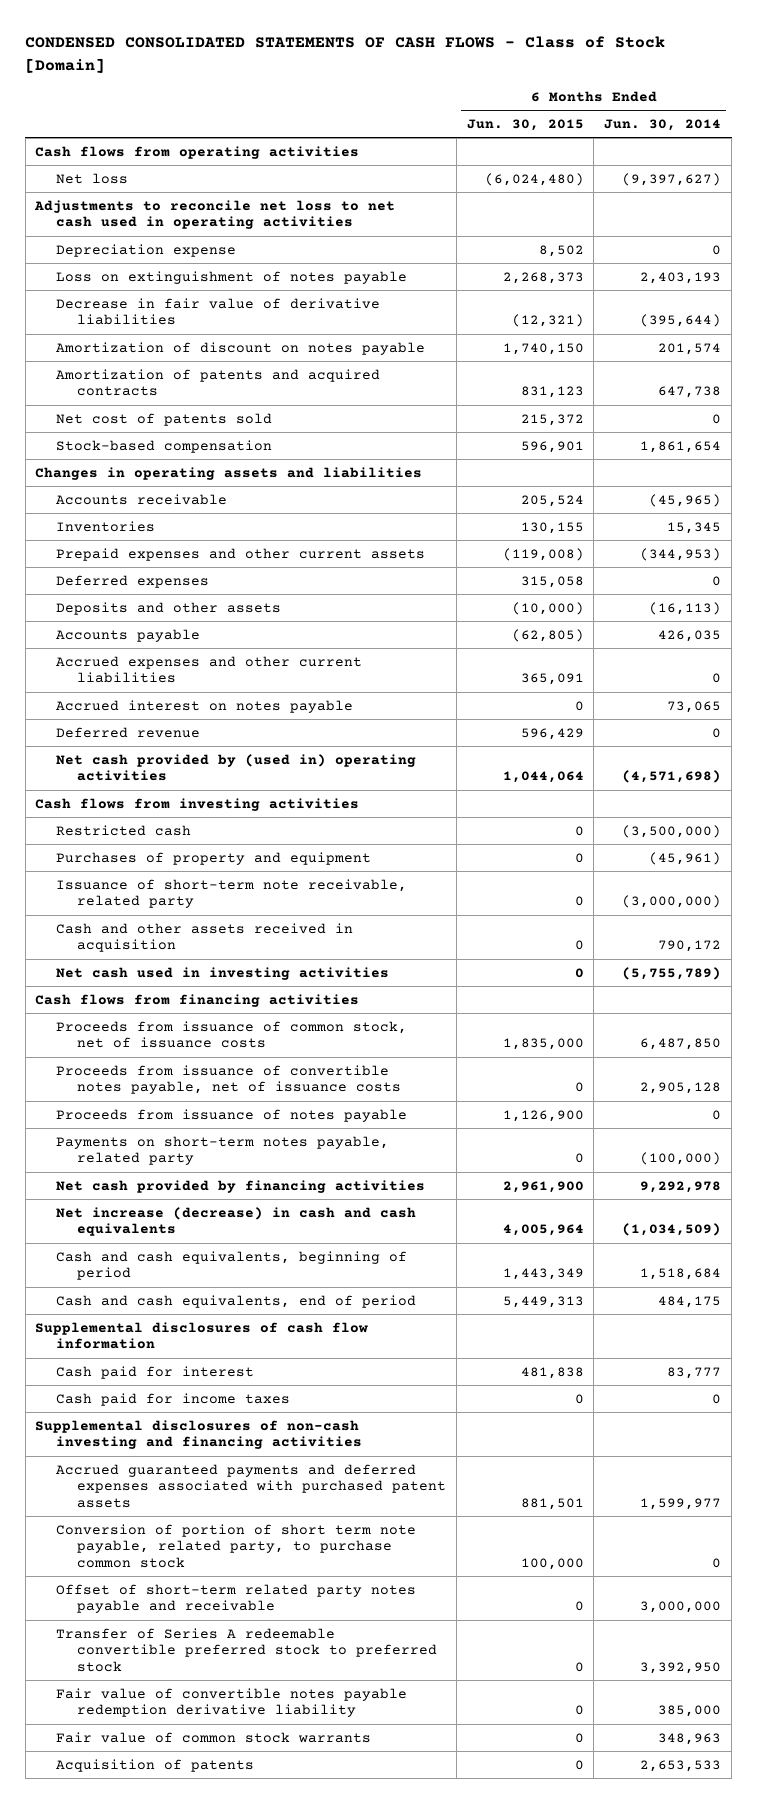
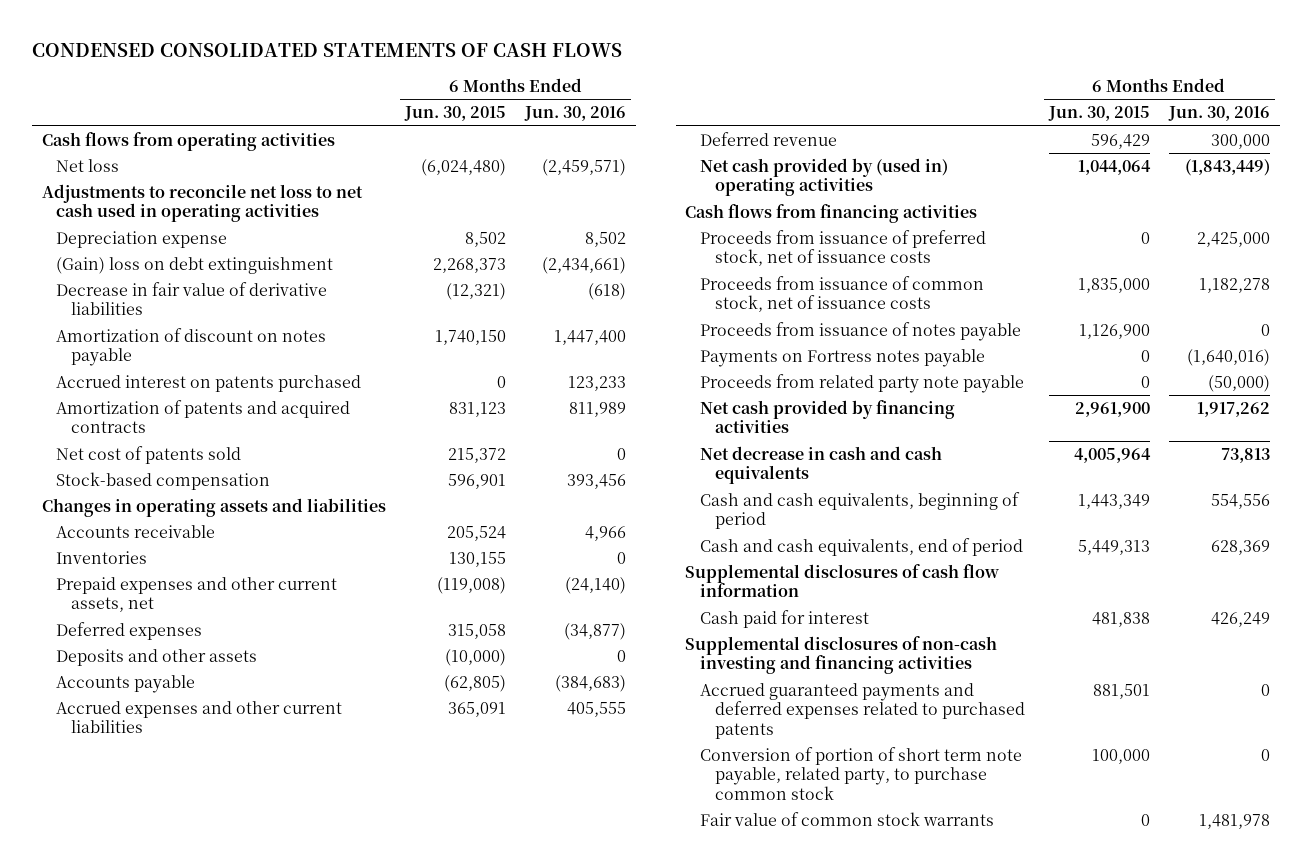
- CONDENSED CONSOLIDATED STATEMENTS OF CASH FLOWS - Class of Stock [Domain]
+ CONDENSED CONSOLIDATED STATEMENTS OF CASH FLOWS
- | 6 Months Ended Jun. 30, 2015 | 6 Months Ended Jun. 30, 2014
+ | 6 Months Ended Jun. 30, 2015 | 6 Months Ended Jun. 30, 2016
- Loss on extinguishment of notes payable | 2,268,373 | 2,403,193
+ (Gain) loss on debt extinguishment | 2,268,373 | (2,434,661)
+ Accrued interest on patents purchased | 0 | 123,233
- Prepaid expenses and other current assets | (119,008) | (344,953)
+ Prepaid expenses and other current assets, net | (119,008) | (24,140)
- Accrued interest on notes payable | 0 | 73,065
- Cash flows from investing activities
- Restricted cash | 0 | (3,500,000)
- Purchases of property and equipment | 0 | (45,961)
- Issuance of short-term note receivable, related party | 0 | (3,000,000)
- Cash and other assets received in acquisition | 0 | 790,172
- Net cash used in investing activities | 0 | (5,755,789)
+ Proceeds from issuance of preferred stock, net of issuance costs | 0 | 2,425,000
- Proceeds from issuance of convertible notes payable, net of issuance costs | 0 | 2,905,128
- Payments on short-term notes payable, related party | 0 | (100,000)
+ Payments on Fortress notes payable | 0 | (1,640,016)
+ Proceeds from related party note payable | 0 | (50,000)
- Net increase (decrease) in cash and cash equivalents | 4,005,964 | (1,034,509)
+ Net decrease in cash and cash equivalents | 4,005,964 | 73,813
- Cash paid for income taxes | 0 | 0
- Accrued guaranteed payments and deferred expenses associated with purchased patent assets | 881,501 | 1,599,977
+ Accrued guaranteed payments and deferred expenses related to purchased patents | 881,501 | 0
- Offset of short-term related party notes payable and receivable | 0 | 3,000,000
- Transfer of Series A redeemable convertible preferred stock to preferred stock | 0 | 3,392,950
- Fair value of convertible notes payable redemption derivative liability | 0 | 385,000
- Acquisition of patents | 0 | 2,653,533

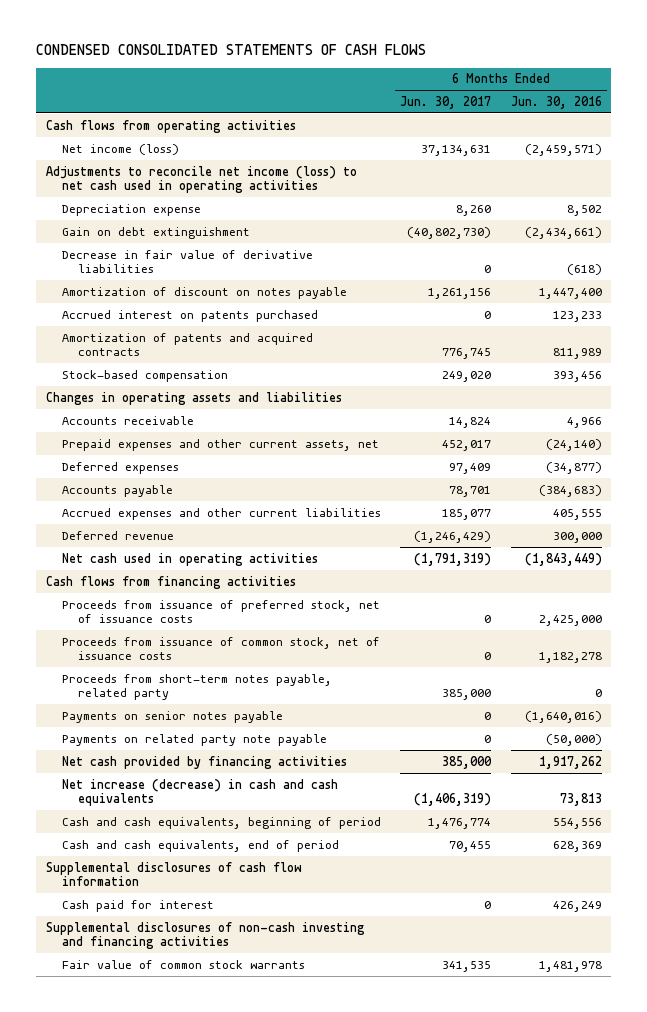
- | 6 Months Ended Jun. 30, 2015 | 6 Months Ended Jun. 30, 2016
+ | 6 Months Ended Jun. 30, 2017 | 6 Months Ended Jun. 30, 2016
- Net loss | (6,024,480) | (2,459,571)
- Adjustments to reconcile net loss to net cash used in operating activities
+ Net income (loss) | 37,134,631 | (2,459,571)
+ Adjustments to reconcile net income (loss) to net cash used in operating activities
- (Gain) loss on debt extinguishment | 2,268,373 | (2,434,661)
+ Gain on debt extinguishment | (40,802,730) | (2,434,661)
- Net cost of patents sold | 215,372 | 0
- Inventories | 130,155 | 0
- Deposits and other assets | (10,000) | 0
- Net cash provided by (used in) operating activities | 1,044,064 | (1,843,449)
+ Net cash used in operating activities | (1,791,319) | (1,843,449)
- Proceeds from issuance of notes payable | 1,126,900 | 0
- Payments on Fortress notes payable | 0 | (1,640,016)
- Proceeds from related party note payable | 0 | (50,000)
+ Proceeds from short-term notes payable, related party | 385,000 | 0
+ Payments on senior notes payable | 0 | (1,640,016)
+ Payments on related party note payable | 0 | (50,000)
- Net decrease in cash and cash equivalents | 4,005,964 | 73,813
+ Net increase (decrease) in cash and cash equivalents | (1,406,319) | 73,813
- Accrued guaranteed payments and deferred expenses related to purchased patents | 881,501 | 0
- Conversion of portion of short term note payable, related party, to purchase common stock | 100,000 | 0

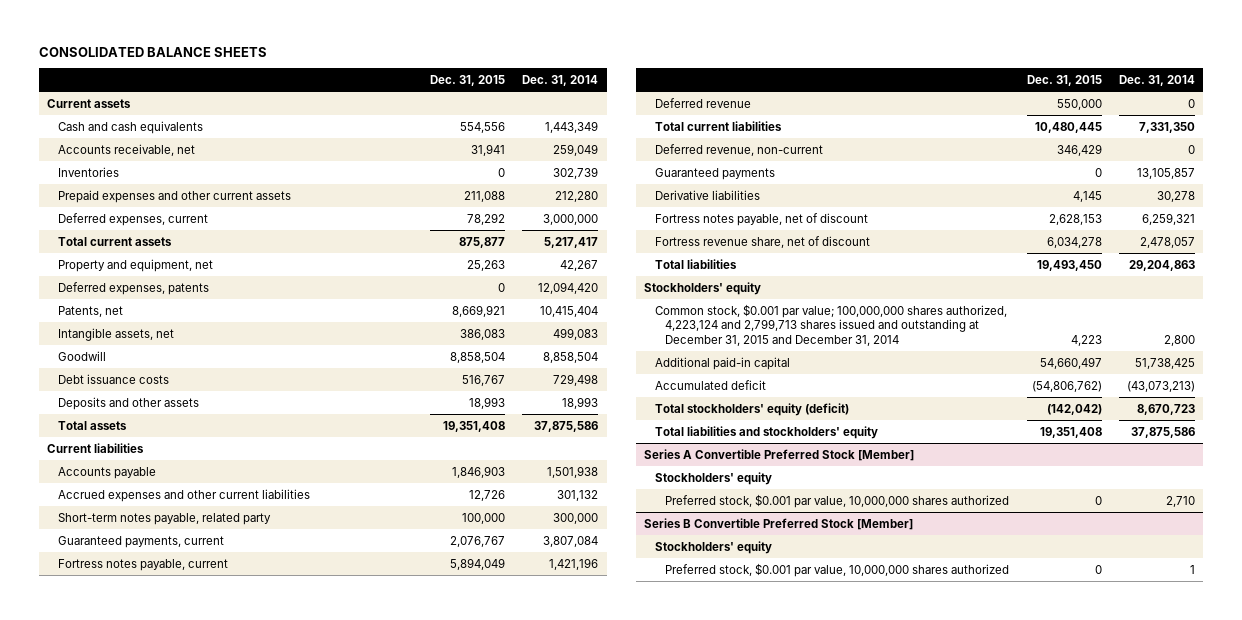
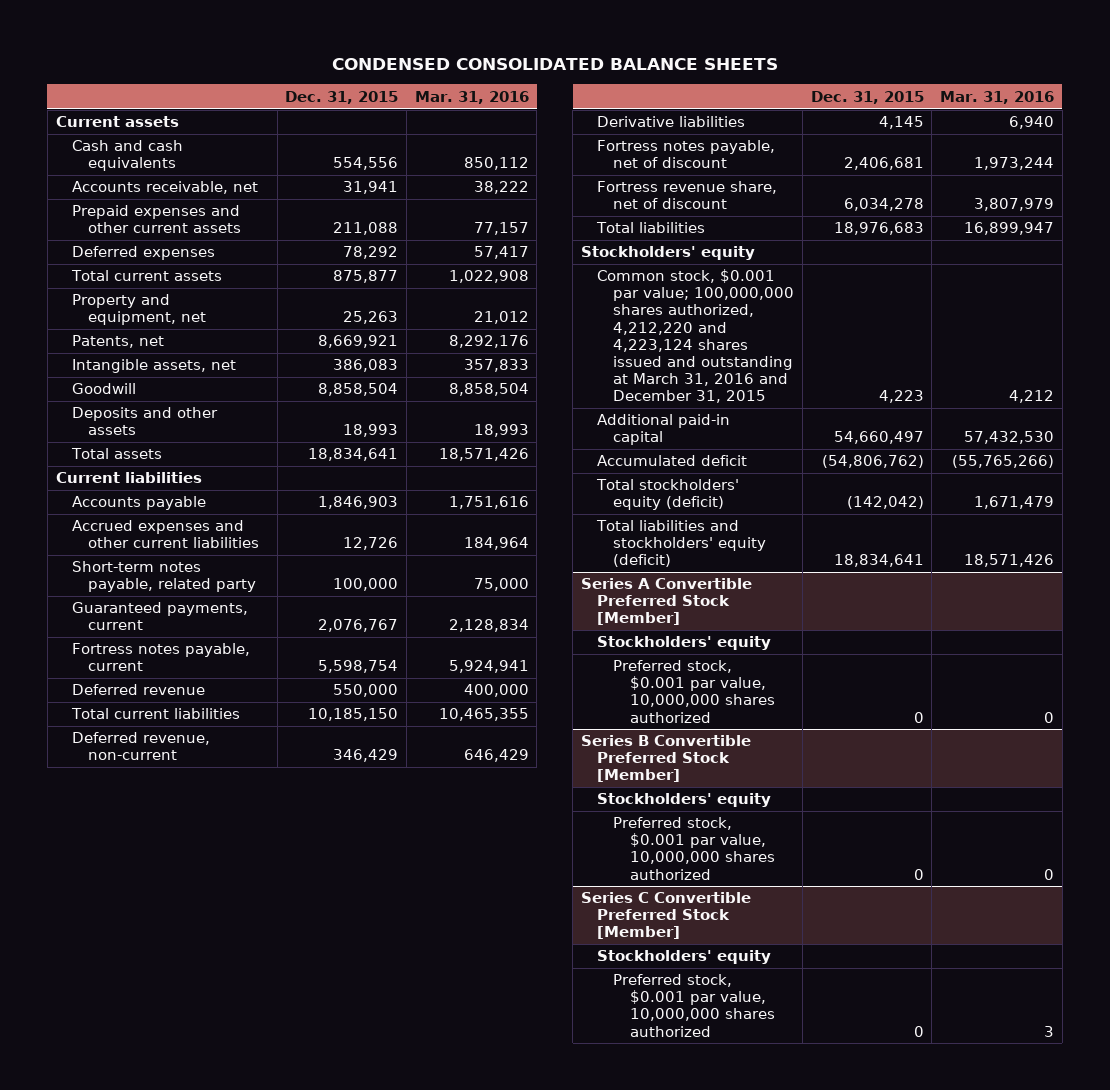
- CONSOLIDATED BALANCE SHEETS
+ CONDENSED CONSOLIDATED BALANCE SHEETS
- | Dec. 31, 2015 | Dec. 31, 2014
+ | Dec. 31, 2015 | Mar. 31, 2016
- Inventories | 0 | 302,739
- Deferred expenses, current | 78,292 | 3,000,000
+ Deferred expenses | 78,292 | 57,417
- Deferred expenses, patents | 0 | 12,094,420
- Debt issuance costs | 516,767 | 729,498
- Total assets | 19,351,408 | 37,875,586
+ Total assets | 18,834,641 | 18,571,426
- Fortress notes payable, current | 5,894,049 | 1,421,196
+ Fortress notes payable, current | 5,598,754 | 5,924,941
- Total current liabilities | 10,480,445 | 7,331,350
+ Total current liabilities | 10,185,150 | 10,465,355
- Guaranteed payments | 0 | 13,105,857
- Fortress notes payable, net of discount | 2,628,153 | 6,259,321
+ Fortress notes payable, net of discount | 2,406,681 | 1,973,244
- Total liabilities | 19,493,450 | 29,204,863
+ Total liabilities | 18,976,683 | 16,899,947
- Common stock, $0.001 par value; 100,000,000 shares authorized, 4,223,124 and 2,799,713 shares issued and outstanding at December 31, 2015 and December 31, 2014 | 4,223 | 2,800
+ Common stock, $0.001 par value; 100,000,000 shares authorized, 4,212,220 and 4,223,124 shares issued and outstanding at March 31, 2016 and December 31, 2015 | 4,223 | 4,212
- Total liabilities and stockholders' equity | 19,351,408 | 37,875,586
+ Total liabilities and stockholders' equity (deficit) | 18,834,641 | 18,571,426
+ Series C Convertible Preferred Stock [Member]
+ Stockholders' equity
+ Preferred stock, $0.001 par value, 10,000,000 shares authorized | 0 | 3

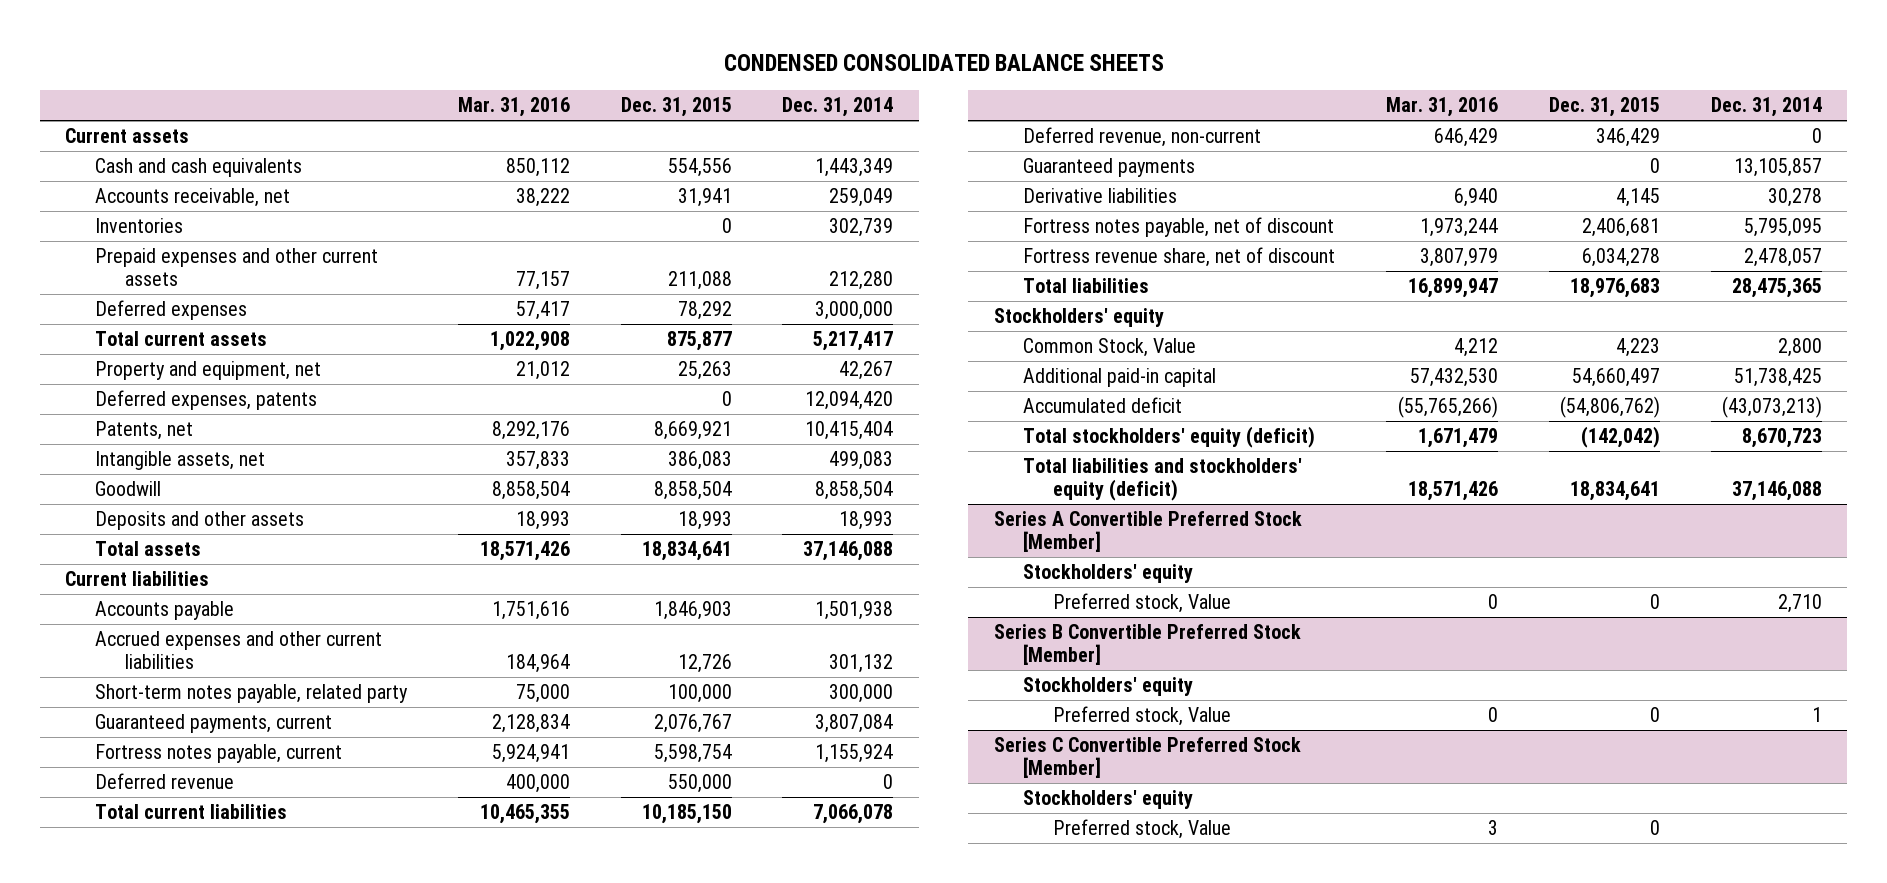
- | Dec. 31, 2015 | Mar. 31, 2016
+ | Mar. 31, 2016 | Dec. 31, 2015 | Dec. 31, 2014
+ Inventories | | 0 | 302,739
+ Deferred expenses, patents | | 0 | 12,094,420
+ Guaranteed payments | | 0 | 13,105,857
- Common stock, $0.001 par value; 100,000,000 shares authorized, 4,212,220 and 4,223,124 shares issued and outstanding at March 31, 2016 and December 31, 2015 | 4,223 | 4,212
+ Common Stock, Value | 4,212 | 4,223 | 2,800
@ Series A Convertible Preferred Stock [Member]
- Preferred stock, $0.001 par value, 10,000,000 shares authorized | 0 | 0
+ Preferred stock, Value | 0 | 0 | 2,710
@ Series B Convertible Preferred Stock [Member]
- Preferred stock, $0.001 par value, 10,000,000 shares authorized | 0 | 0
+ Preferred stock, Value | 0 | 0 | 1
@ Series C Convertible Preferred Stock [Member]
- Preferred stock, $0.001 par value, 10,000,000 shares authorized | 0 | 3
+ Preferred stock, Value | 3 | 0 |

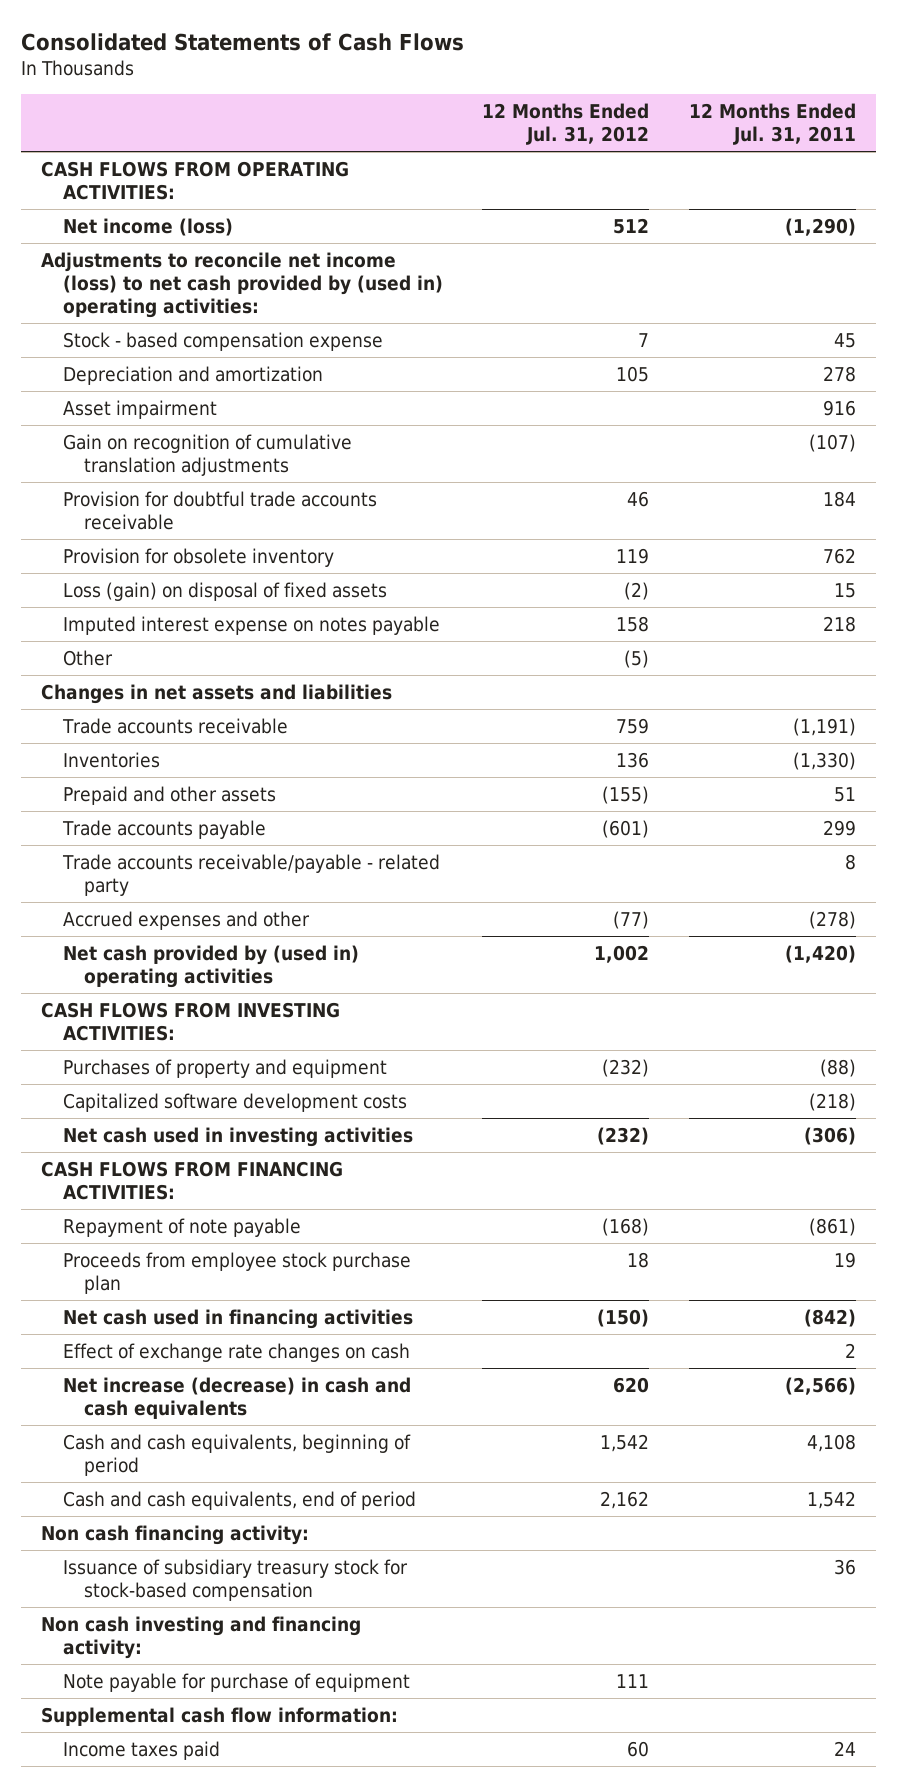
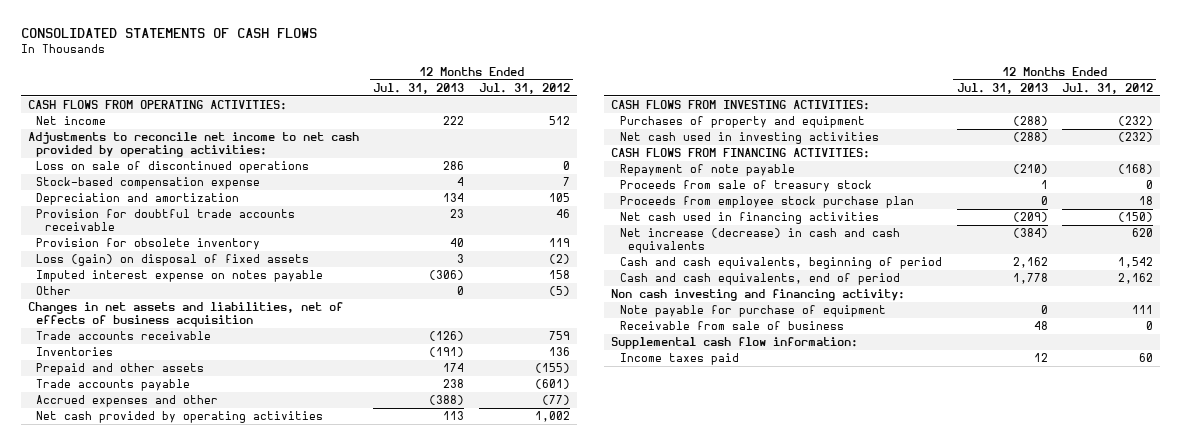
- Consolidated Statements of Cash Flows
+ CONSOLIDATED STATEMENTS OF CASH FLOWS
- | 12 Months Ended Jul. 31, 2012 | 12 Months Ended Jul. 31, 2011
+ | 12 Months Ended Jul. 31, 2013 | 12 Months Ended Jul. 31, 2012
- Net income (loss) | 512 | (1,290)
- Adjustments to reconcile net income (loss) to net cash provided by (used in) operating activities:
- Stock - based compensation expense | 7 | 45
+ Net income | 222 | 512
+ Adjustments to reconcile net income to net cash provided by operating activities:
+ Loss on sale of discontinued operations | 286 | 0
+ Stock-based compensation expense | 4 | 7
- Asset impairment | | 916
- Gain on recognition of cumulative translation adjustments | | (107)
- Changes in net assets and liabilities
+ Changes in net assets and liabilities, net of effects of business acquisition
- Trade accounts receivable/payable - related party | | 8
- Net cash provided by (used in) operating activities | 1,002 | (1,420)
+ Net cash provided by operating activities | 113 | 1,002
- Capitalized software development costs | | (218)
+ Proceeds from sale of treasury stock | 1 | 0
- Effect of exchange rate changes on cash | | 2
- Non cash financing activity:
- Issuance of subsidiary treasury stock for stock-based compensation | | 36
+ Receivable from sale of business | 48 | 0

